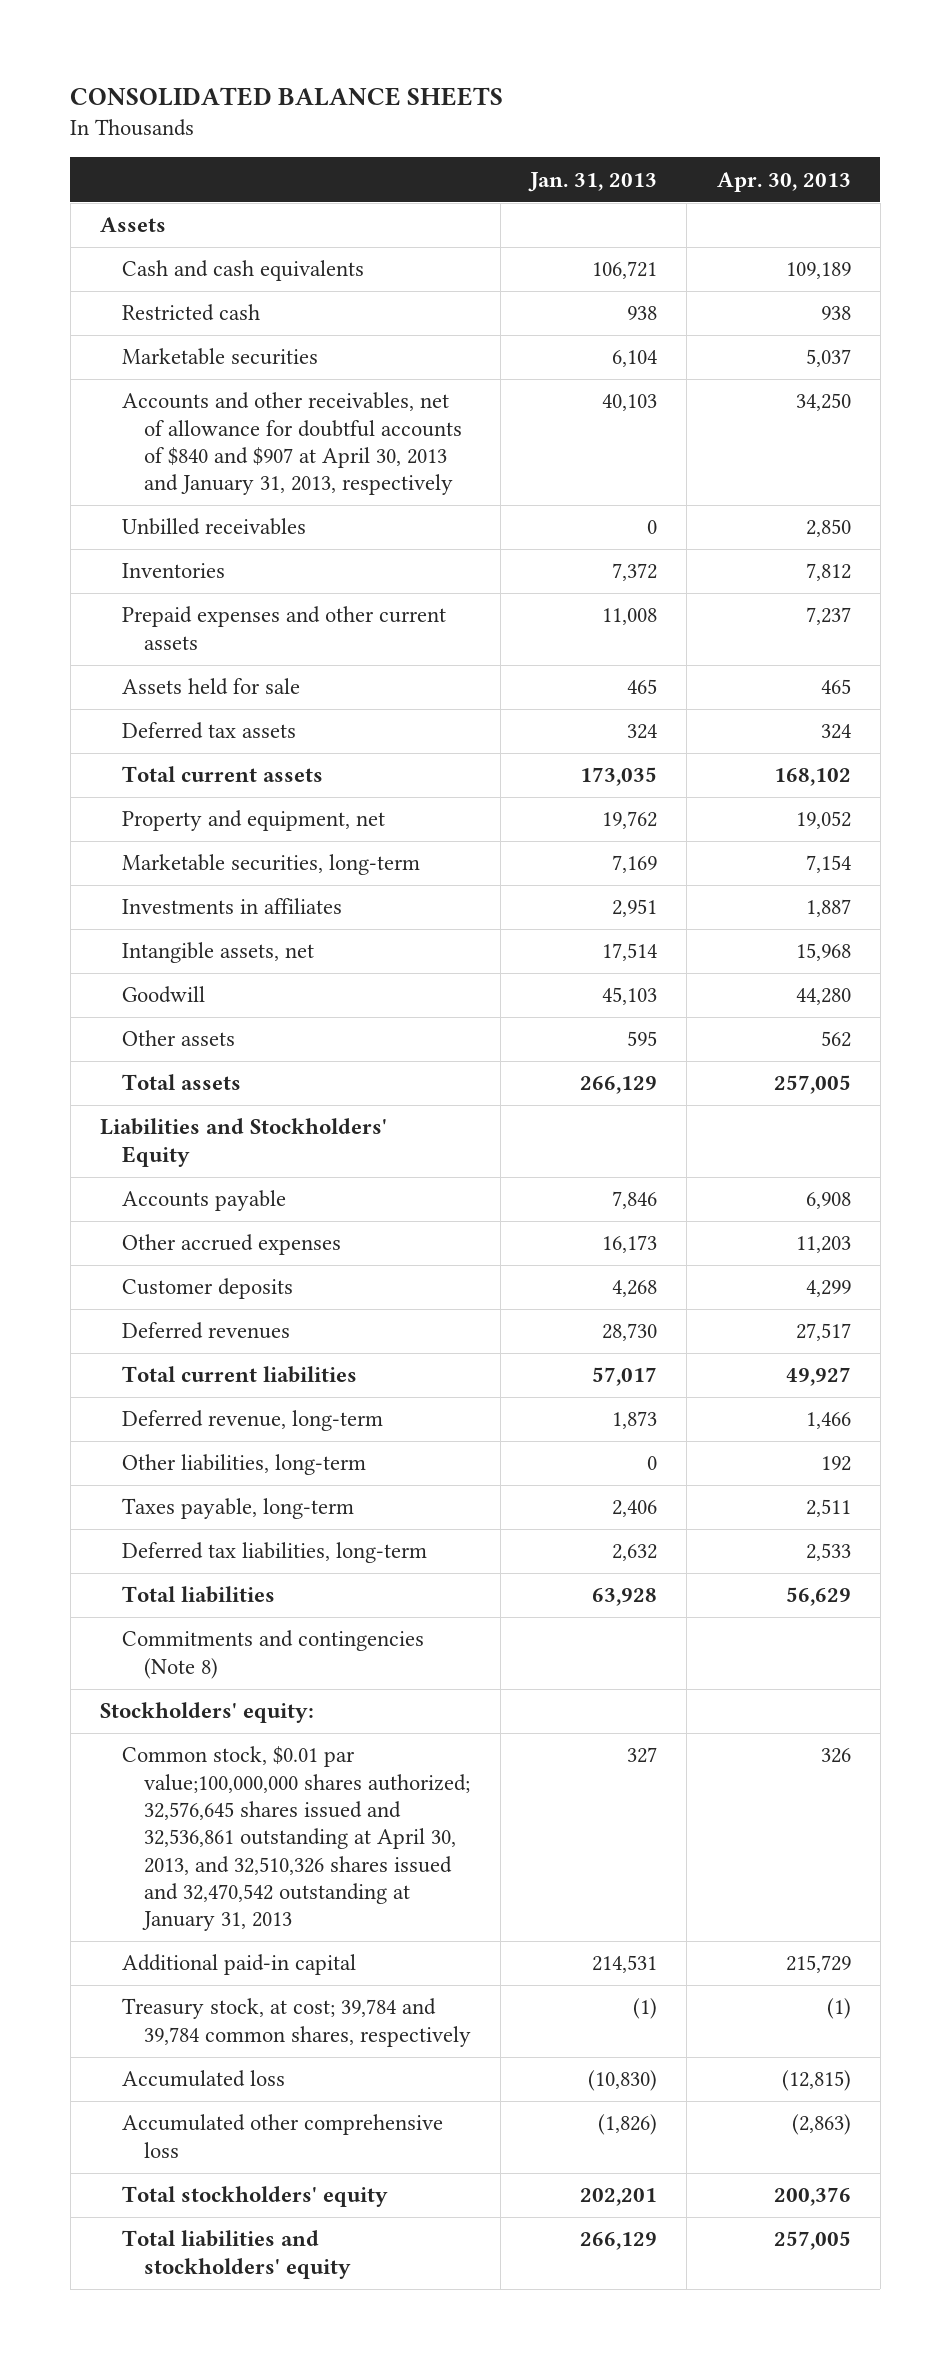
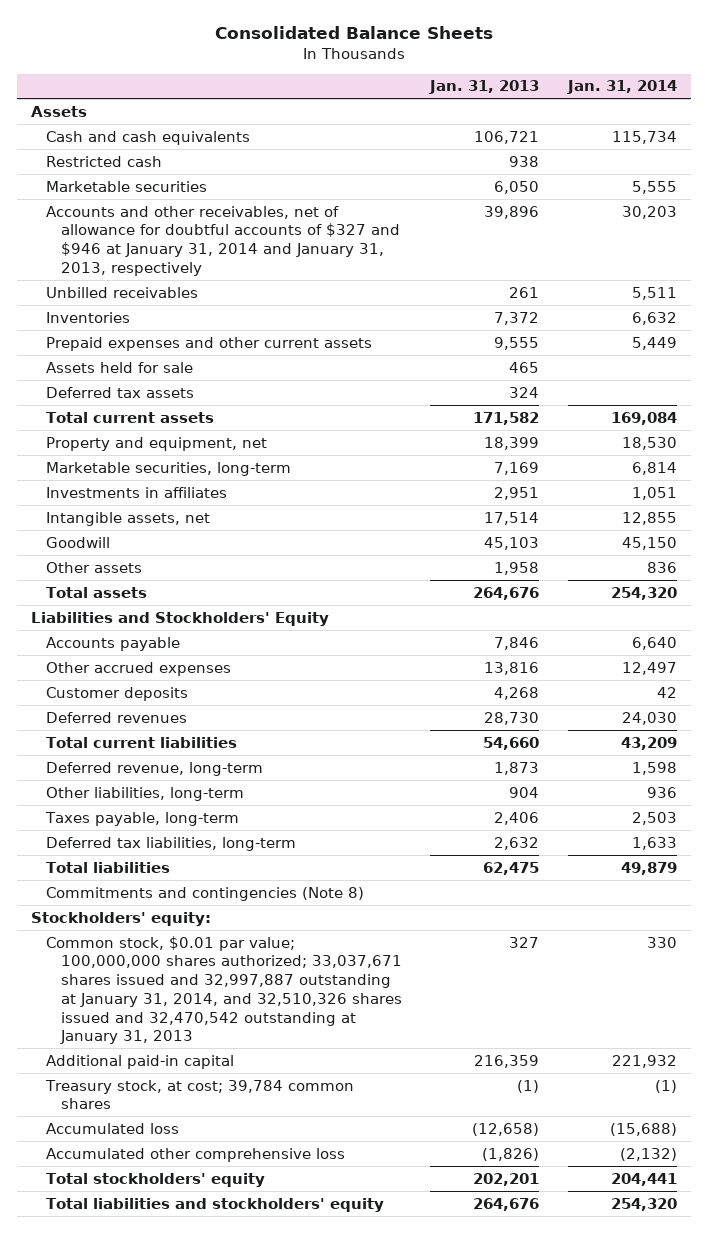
- CONSOLIDATED BALANCE SHEETS
+ Consolidated Balance Sheets
- | Jan. 31, 2013 | Apr. 30, 2013
+ | Jan. 31, 2013 | Jan. 31, 2014
- Marketable securities | 6,104 | 5,037
- Accounts and other receivables, net of allowance for doubtful accounts of $840 and $907 at April 30, 2013 and January 31, 2013, respectively | 40,103 | 34,250
- Unbilled receivables | 0 | 2,850
+ Marketable securities | 6,050 | 5,555
+ Accounts and other receivables, net of allowance for doubtful accounts of $327 and $946 at January 31, 2014 and January 31, 2013, respectively | 39,896 | 30,203
+ Unbilled receivables | 261 | 5,511
- Prepaid expenses and other current assets | 11,008 | 7,237
+ Prepaid expenses and other current assets | 9,555 | 5,449
- Total current assets | 173,035 | 168,102
- Property and equipment, net | 19,762 | 19,052
+ Total current assets | 171,582 | 169,084
+ Property and equipment, net | 18,399 | 18,530
- Other assets | 595 | 562
- Total assets | 266,129 | 257,005
+ Other assets | 1,958 | 836
+ Total assets | 264,676 | 254,320
- Other accrued expenses | 16,173 | 11,203
+ Other accrued expenses | 13,816 | 12,497
- Total current liabilities | 57,017 | 49,927
+ Total current liabilities | 54,660 | 43,209
- Other liabilities, long-term | 0 | 192
+ Other liabilities, long-term | 904 | 936
- Total liabilities | 63,928 | 56,629
+ Total liabilities | 62,475 | 49,879
- Common stock, $0.01 par value;100,000,000 shares authorized; 32,576,645 shares issued and 32,536,861 outstanding at April 30, 2013, and 32,510,326 shares issued and 32,470,542 outstanding at January 31, 2013 | 327 | 326
- Additional paid-in capital | 214,531 | 215,729
- Treasury stock, at cost; 39,784 and 39,784 common shares, respectively | (1) | (1)
- Accumulated loss | (10,830) | (12,815)
+ Common stock, $0.01 par value; 100,000,000 shares authorized; 33,037,671 shares issued and 32,997,887 outstanding at January 31, 2014, and 32,510,326 shares issued and 32,470,542 outstanding at January 31, 2013 | 327 | 330
+ Additional paid-in capital | 216,359 | 221,932
+ Treasury stock, at cost; 39,784 common shares | (1) | (1)
+ Accumulated loss | (12,658) | (15,688)
- Total liabilities and stockholders' equity | 266,129 | 257,005
+ Total liabilities and stockholders' equity | 264,676 | 254,320

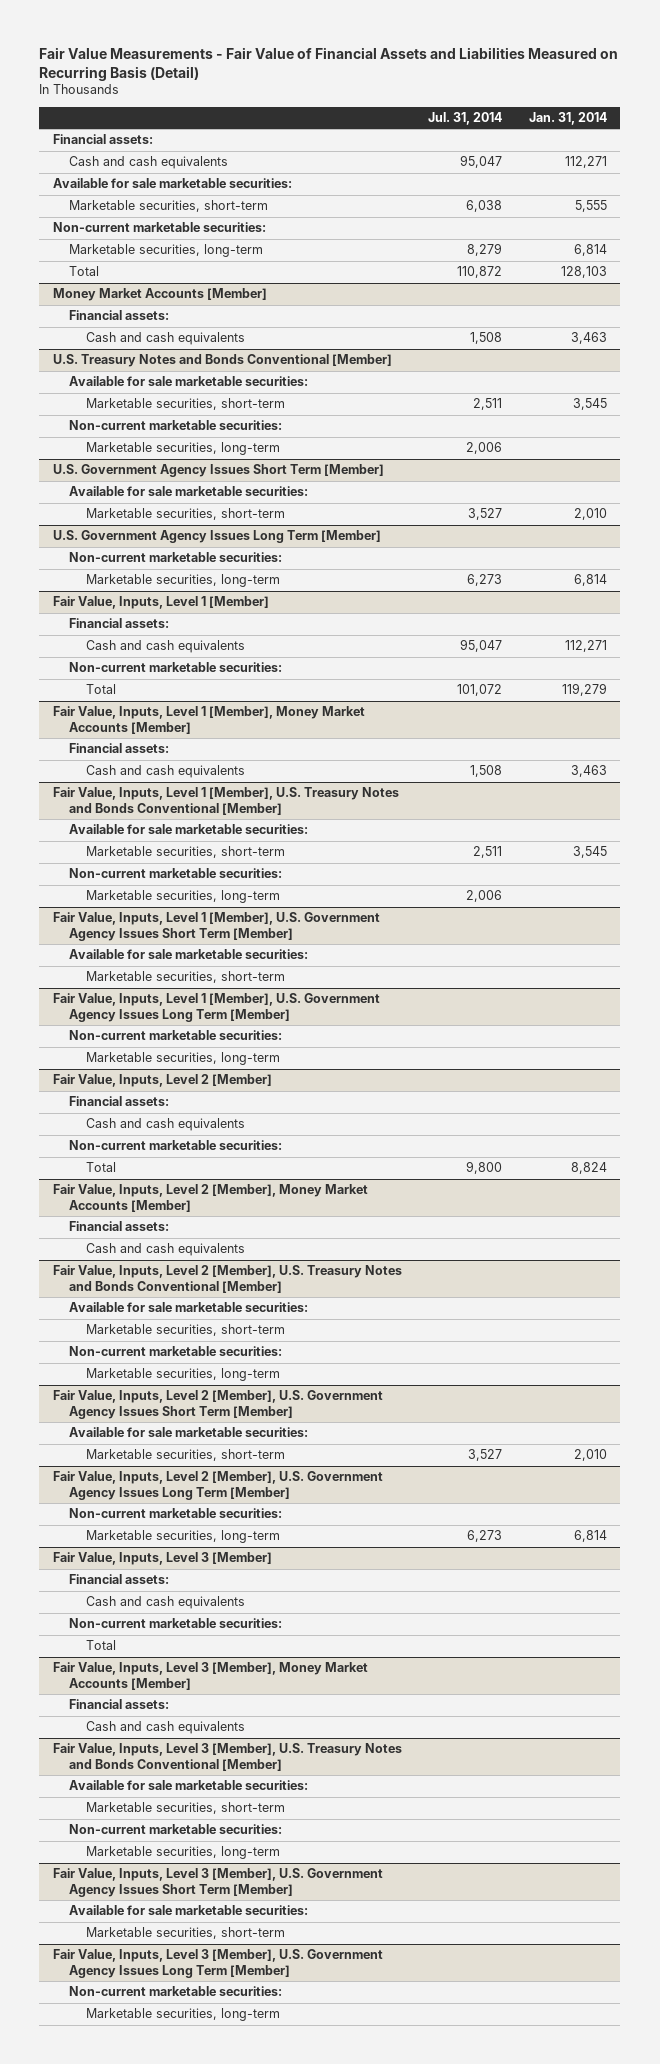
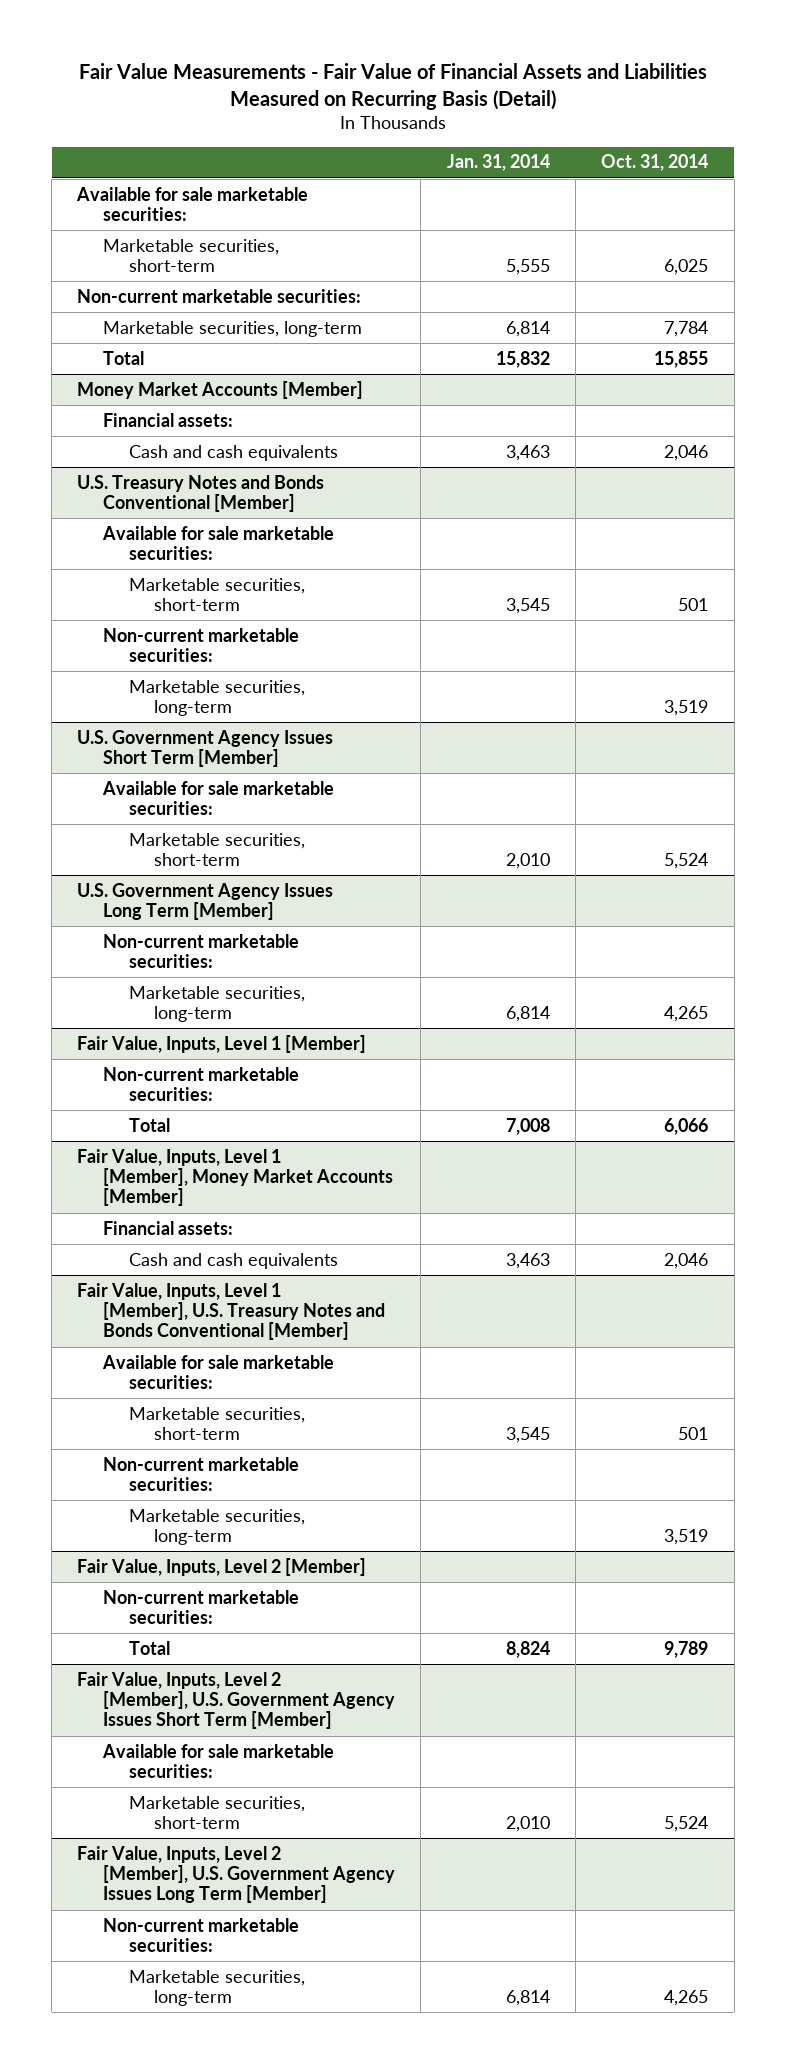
- | Jul. 31, 2014 | Jan. 31, 2014
+ | Jan. 31, 2014 | Oct. 31, 2014
- Financial assets:
- Cash and cash equivalents | 95,047 | 112,271
- Total | 110,872 | 128,103
+ Total | 15,832 | 15,855
@ Fair Value, Inputs, Level 1 [Member]
- Financial assets:
- Cash and cash equivalents | 95,047 | 112,271
- Total | 101,072 | 119,279
+ Total | 7,008 | 6,066
- Fair Value, Inputs, Level 1 [Member], U.S. Government Agency Issues Short Term [Member]
- Available for sale marketable securities:
- Marketable securities, short-term
- Fair Value, Inputs, Level 1 [Member], U.S. Government Agency Issues Long Term [Member]
- Non-current marketable securities:
- Marketable securities, long-term
@ Fair Value, Inputs, Level 2 [Member]
- Financial assets:
- Cash and cash equivalents
- Fair Value, Inputs, Level 2 [Member], Money Market Accounts [Member]
- Financial assets:
- Cash and cash equivalents
- Fair Value, Inputs, Level 2 [Member], U.S. Treasury Notes and Bonds Conventional [Member]
- Available for sale marketable securities:
- Marketable securities, short-term
- Non-current marketable securities:
- Marketable securities, long-term
- Fair Value, Inputs, Level 3 [Member]
- Financial assets:
- Cash and cash equivalents
- Non-current marketable securities:
- Total
- Fair Value, Inputs, Level 3 [Member], Money Market Accounts [Member]
- Financial assets:
- Cash and cash equivalents
- Fair Value, Inputs, Level 3 [Member], U.S. Treasury Notes and Bonds Conventional [Member]
- Available for sale marketable securities:
- Marketable securities, short-term
- Non-current marketable securities:
- Marketable securities, long-term
- Fair Value, Inputs, Level 3 [Member], U.S. Government Agency Issues Short Term [Member]
- Available for sale marketable securities:
- Marketable securities, short-term
- Fair Value, Inputs, Level 3 [Member], U.S. Government Agency Issues Long Term [Member]
- Non-current marketable securities:
- Marketable securities, long-term

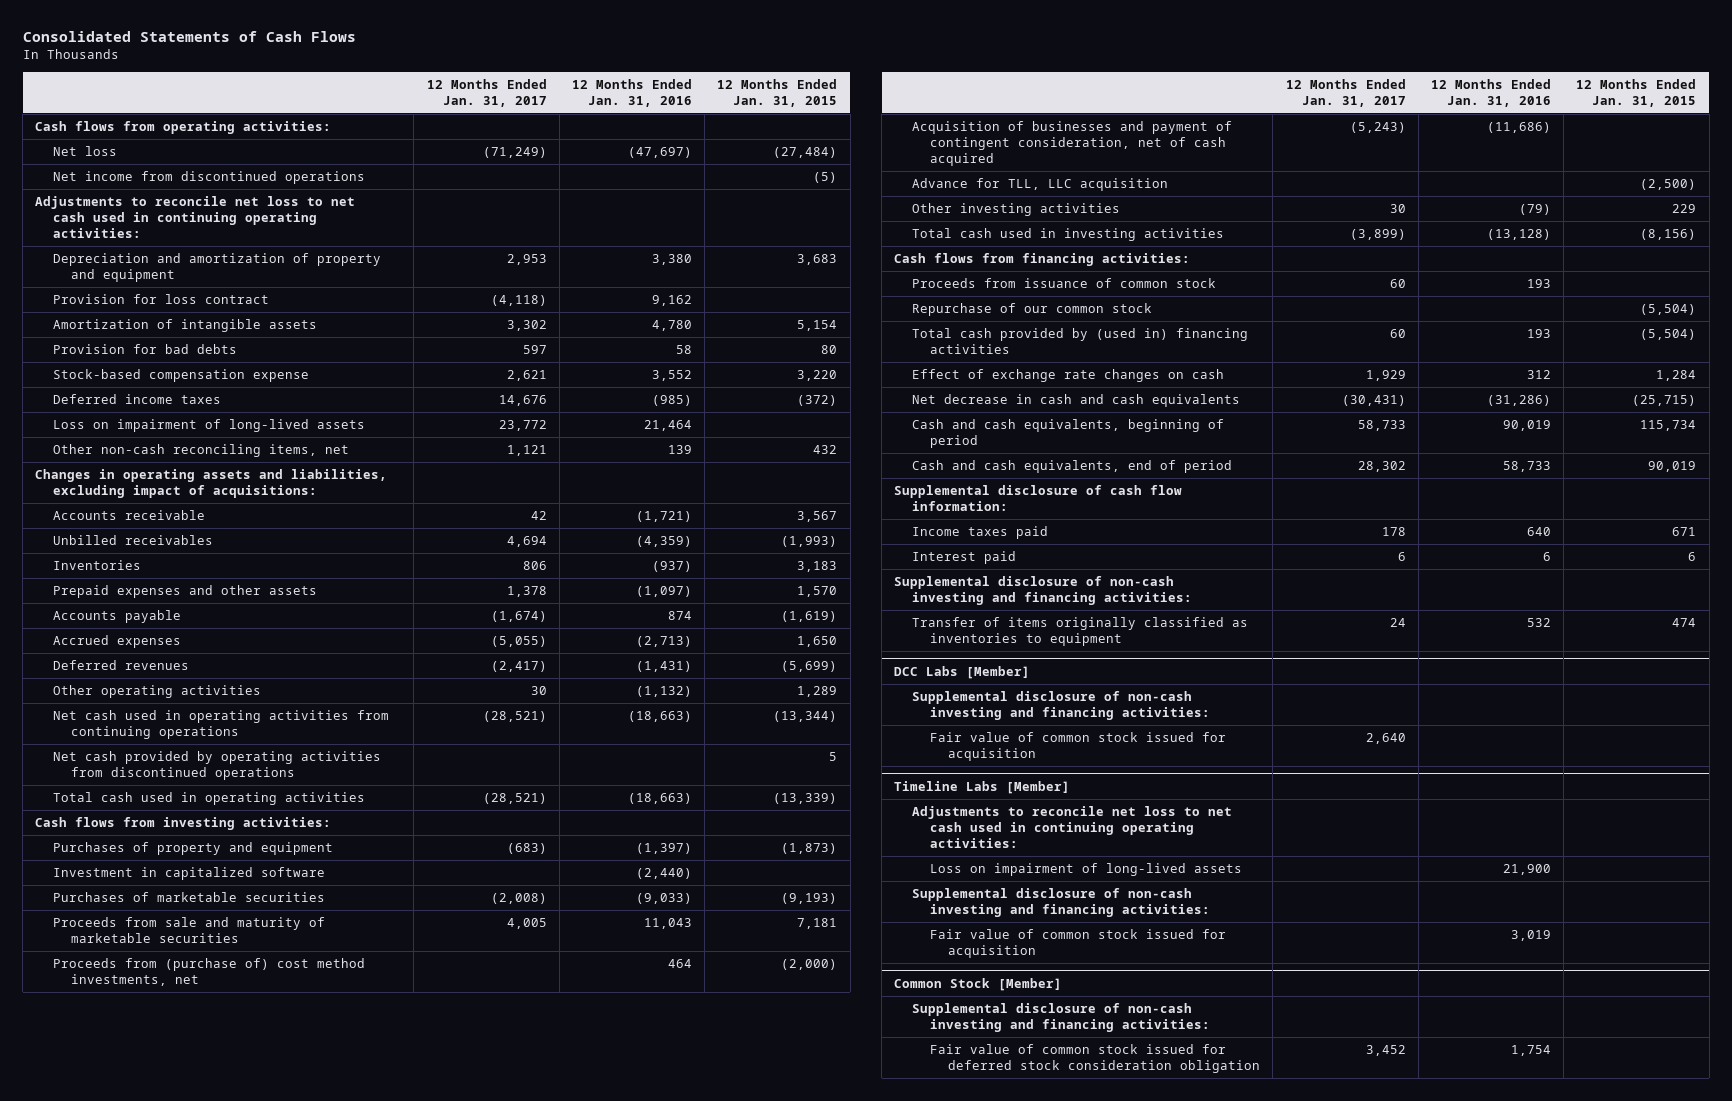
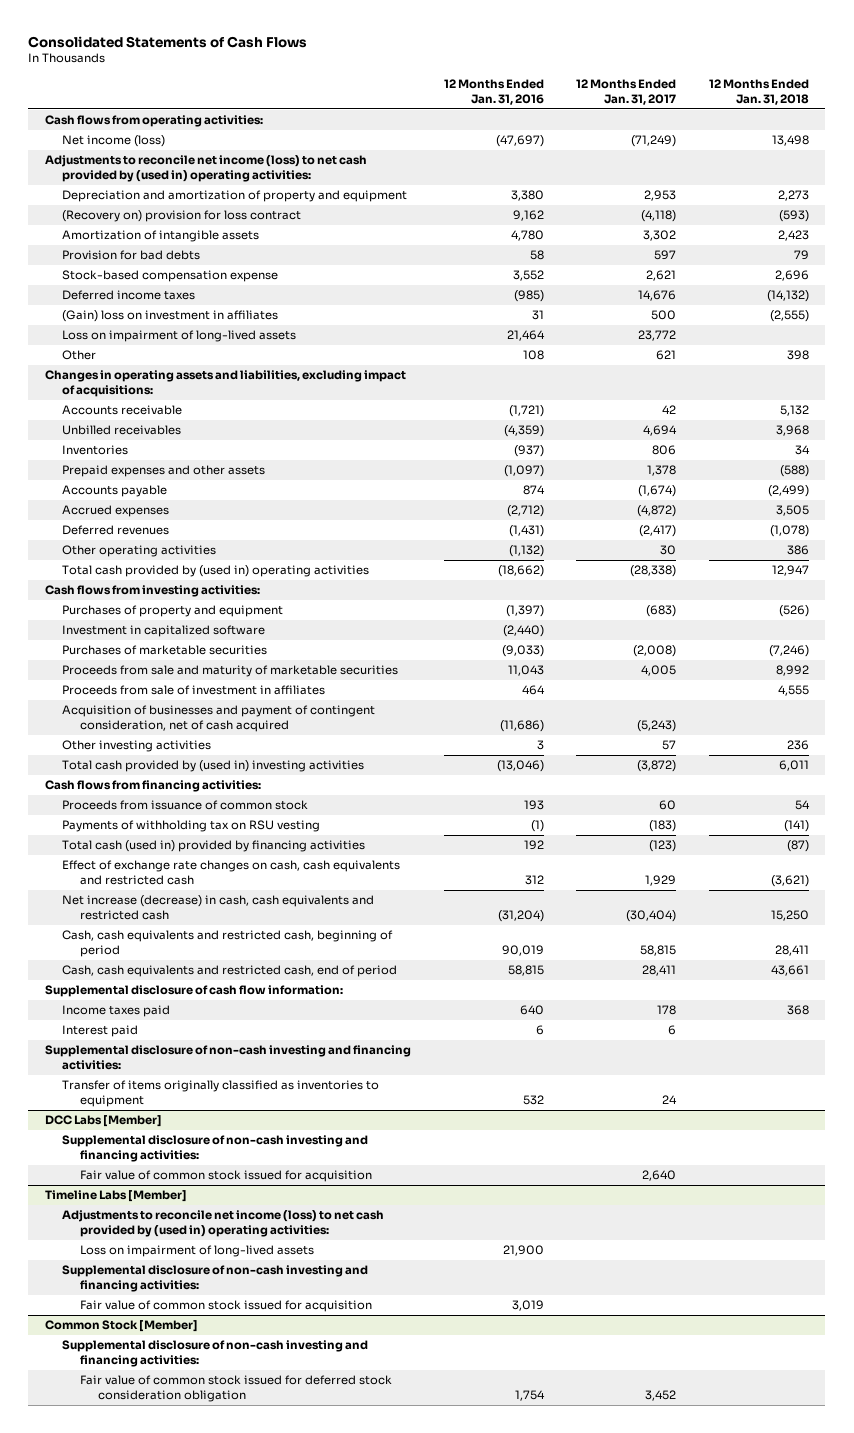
- | 12 Months Ended Jan. 31, 2017 | 12 Months Ended Jan. 31, 2016 | 12 Months Ended Jan. 31, 2015
+ | 12 Months Ended Jan. 31, 2016 | 12 Months Ended Jan. 31, 2017 | 12 Months Ended Jan. 31, 2018
- Net loss | (71,249) | (47,697) | (27,484)
- Net income from discontinued operations | | | (5)
- Adjustments to reconcile net loss to net cash used in continuing operating activities:
+ Net income (loss) | (47,697) | (71,249) | 13,498
+ Adjustments to reconcile net income (loss) to net cash provided by (used in) operating activities:
- Provision for loss contract | (4,118) | 9,162 |
+ (Recovery on) provision for loss contract | 9,162 | (4,118) | (593)
+ (Gain) loss on investment in affiliates | 31 | 500 | (2,555)
- Other non-cash reconciling items, net | 1,121 | 139 | 432
+ Other | 108 | 621 | 398
- Accrued expenses | (5,055) | (2,713) | 1,650
+ Accrued expenses | (2,712) | (4,872) | 3,505
- Net cash used in operating activities from continuing operations | (28,521) | (18,663) | (13,344)
- Net cash provided by operating activities from discontinued operations | | | 5
- Total cash used in operating activities | (28,521) | (18,663) | (13,339)
+ Total cash provided by (used in) operating activities | (18,662) | (28,338) | 12,947
- Proceeds from (purchase of) cost method investments, net | | 464 | (2,000)
+ Proceeds from sale of investment in affiliates | 464 | | 4,555
- Advance for TLL, LLC acquisition | | | (2,500)
- Other investing activities | 30 | (79) | 229
- Total cash used in investing activities | (3,899) | (13,128) | (8,156)
+ Other investing activities | 3 | 57 | 236
+ Total cash provided by (used in) investing activities | (13,046) | (3,872) | 6,011
- Repurchase of our common stock | | | (5,504)
- Total cash provided by (used in) financing activities | 60 | 193 | (5,504)
- Effect of exchange rate changes on cash | 1,929 | 312 | 1,284
- Net decrease in cash and cash equivalents | (30,431) | (31,286) | (25,715)
- Cash and cash equivalents, beginning of period | 58,733 | 90,019 | 115,734
- Cash and cash equivalents, end of period | 28,302 | 58,733 | 90,019
+ Payments of withholding tax on RSU vesting | (1) | (183) | (141)
+ Total cash (used in) provided by financing activities | 192 | (123) | (87)
+ Effect of exchange rate changes on cash, cash equivalents and restricted cash | 312 | 1,929 | (3,621)
+ Net increase (decrease) in cash, cash equivalents and restricted cash | (31,204) | (30,404) | 15,250
+ Cash, cash equivalents and restricted cash, beginning of period | 90,019 | 58,815 | 28,411
+ Cash, cash equivalents and restricted cash, end of period | 58,815 | 28,411 | 43,661
@ Timeline Labs [Member]
- Adjustments to reconcile net loss to net cash used in continuing operating activities:
+ Adjustments to reconcile net income (loss) to net cash provided by (used in) operating activities:

